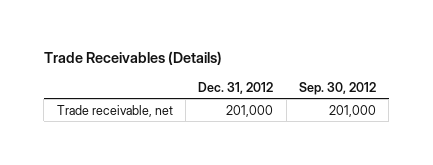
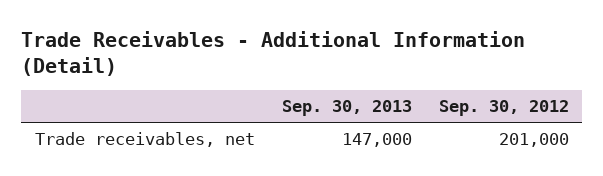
- Trade Receivables (Details)
+ Trade Receivables - Additional Information (Detail)
- | Dec. 31, 2012 | Sep. 30, 2012
+ | Sep. 30, 2013 | Sep. 30, 2012
- Trade receivable, net | 201,000 | 201,000
+ Trade receivables, net | 147,000 | 201,000

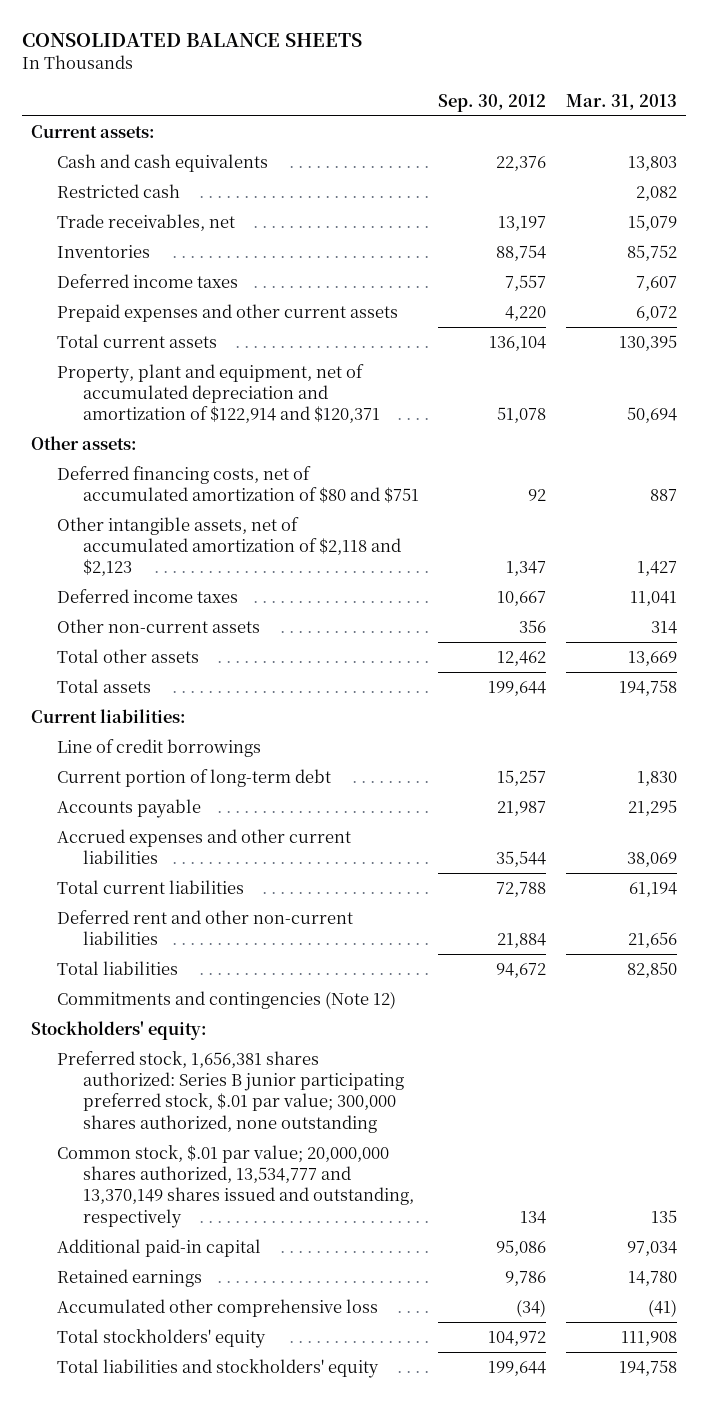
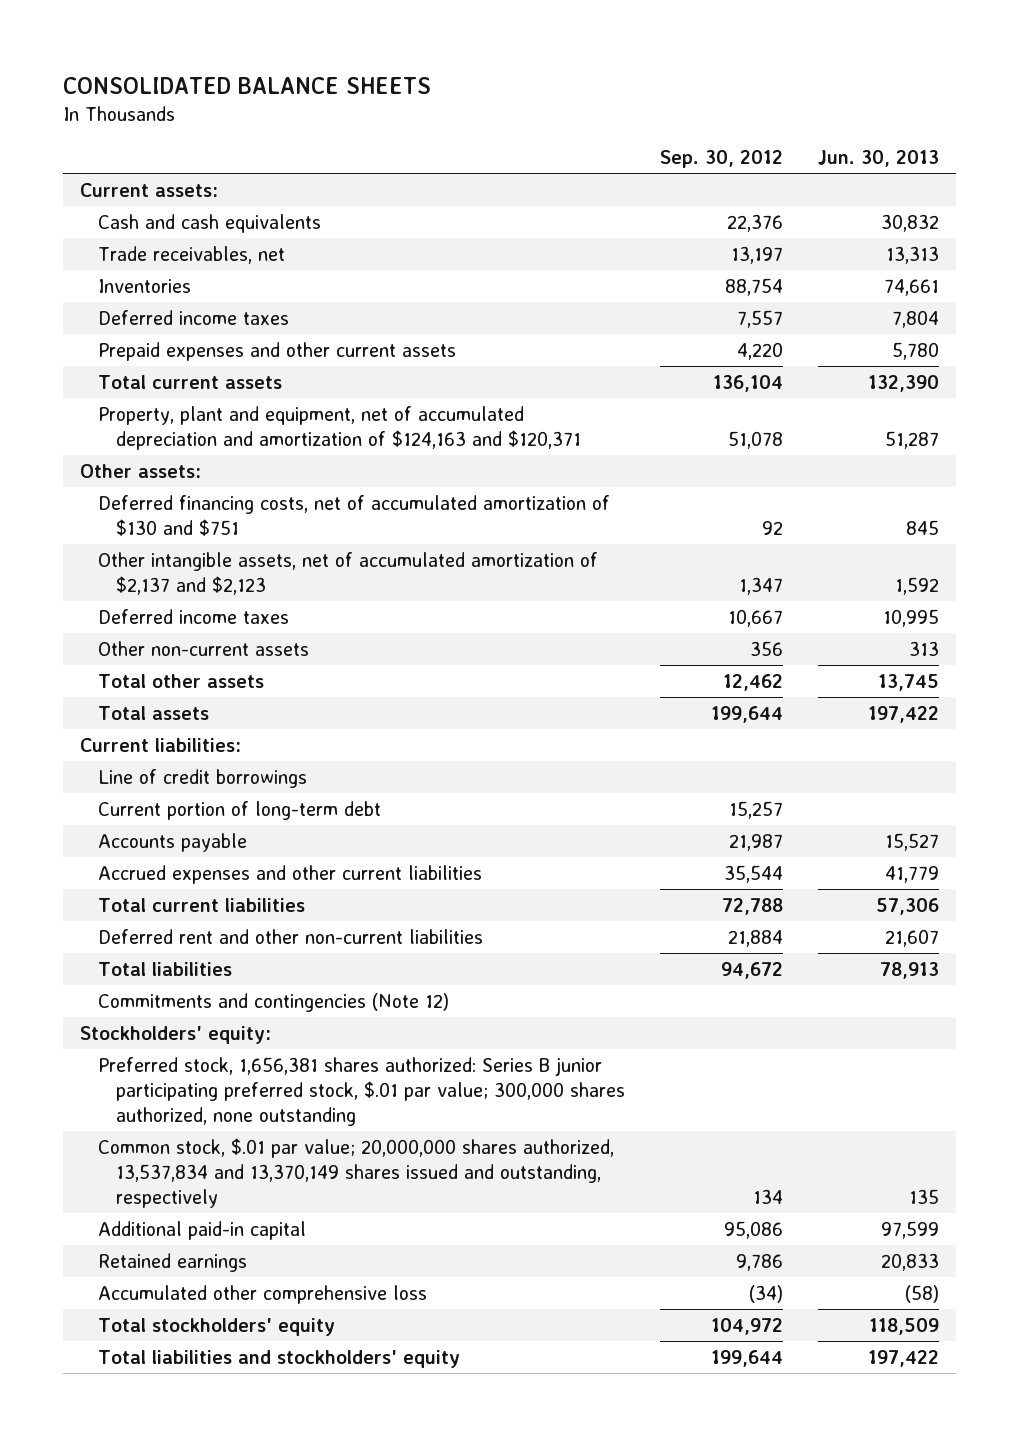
- | Sep. 30, 2012 | Mar. 31, 2013
+ | Sep. 30, 2012 | Jun. 30, 2013
- Restricted cash | | 2,082
- Property, plant and equipment, net of accumulated depreciation and amortization of $122,914 and $120,371 | 51,078 | 50,694
+ Property, plant and equipment, net of accumulated depreciation and amortization of $124,163 and $120,371 | 51,078 | 51,287
- Deferred financing costs, net of accumulated amortization of $80 and $751 | 92 | 887
- Other intangible assets, net of accumulated amortization of $2,118 and $2,123 | 1,347 | 1,427
+ Deferred financing costs, net of accumulated amortization of $130 and $751 | 92 | 845
+ Other intangible assets, net of accumulated amortization of $2,137 and $2,123 | 1,347 | 1,592
- Common stock, $.01 par value; 20,000,000 shares authorized, 13,534,777 and 13,370,149 shares issued and outstanding, respectively | 134 | 135
+ Common stock, $.01 par value; 20,000,000 shares authorized, 13,537,834 and 13,370,149 shares issued and outstanding, respectively | 134 | 135

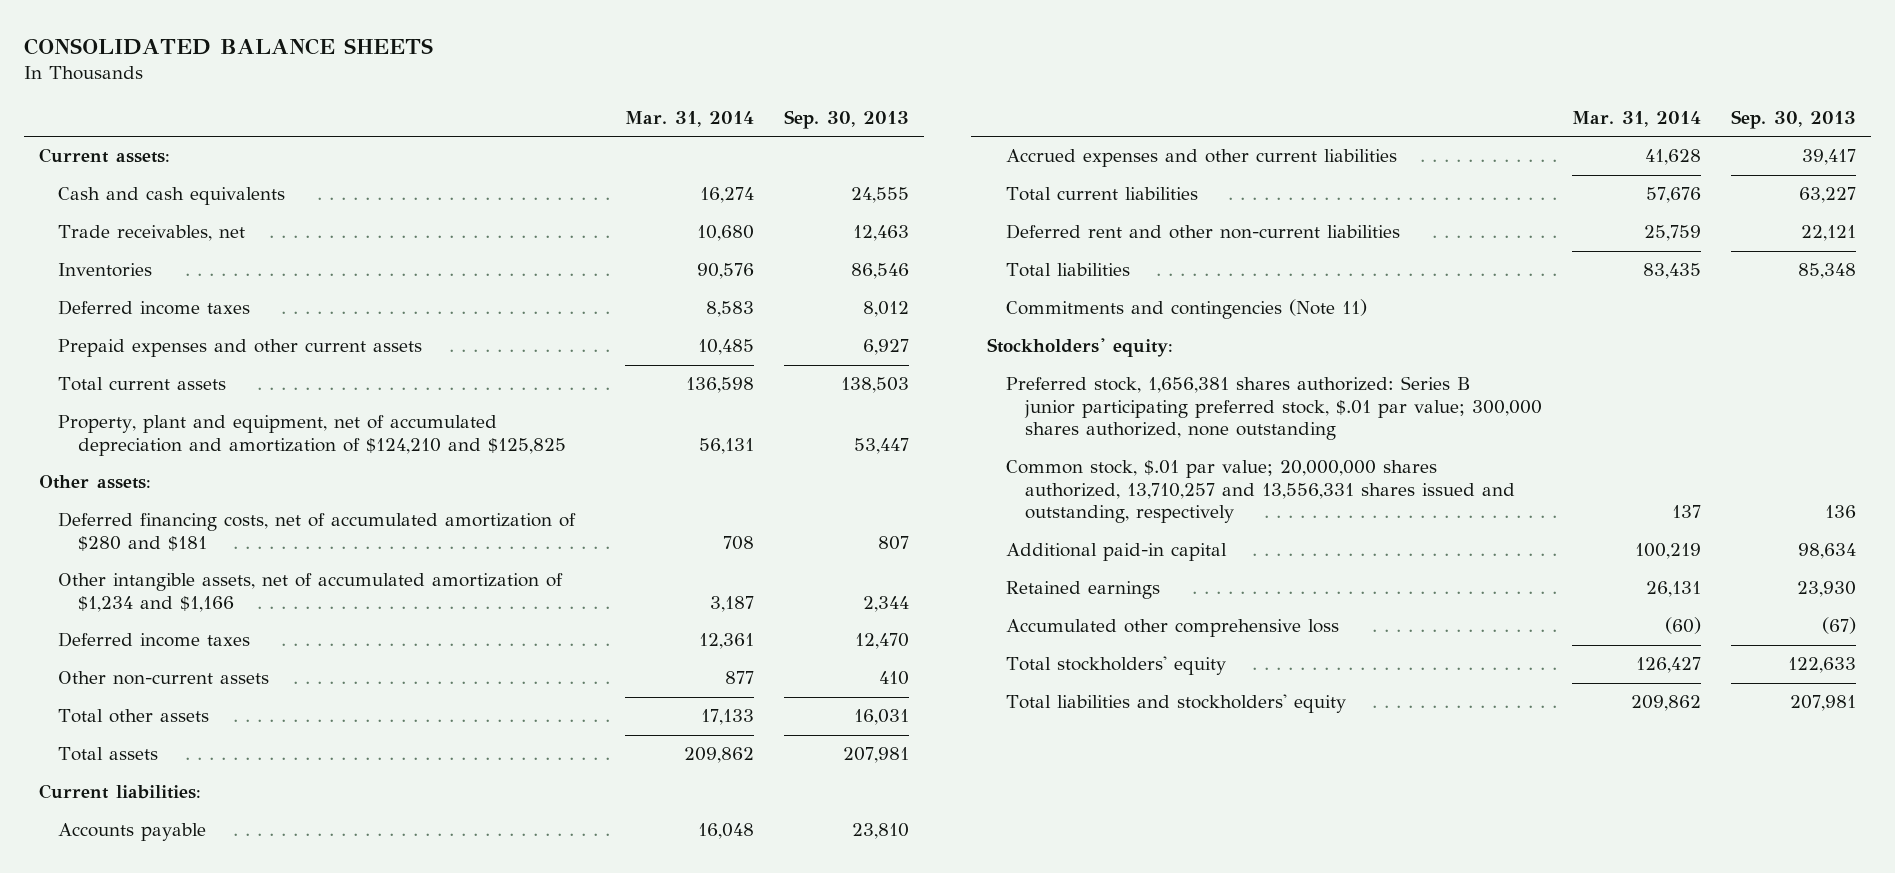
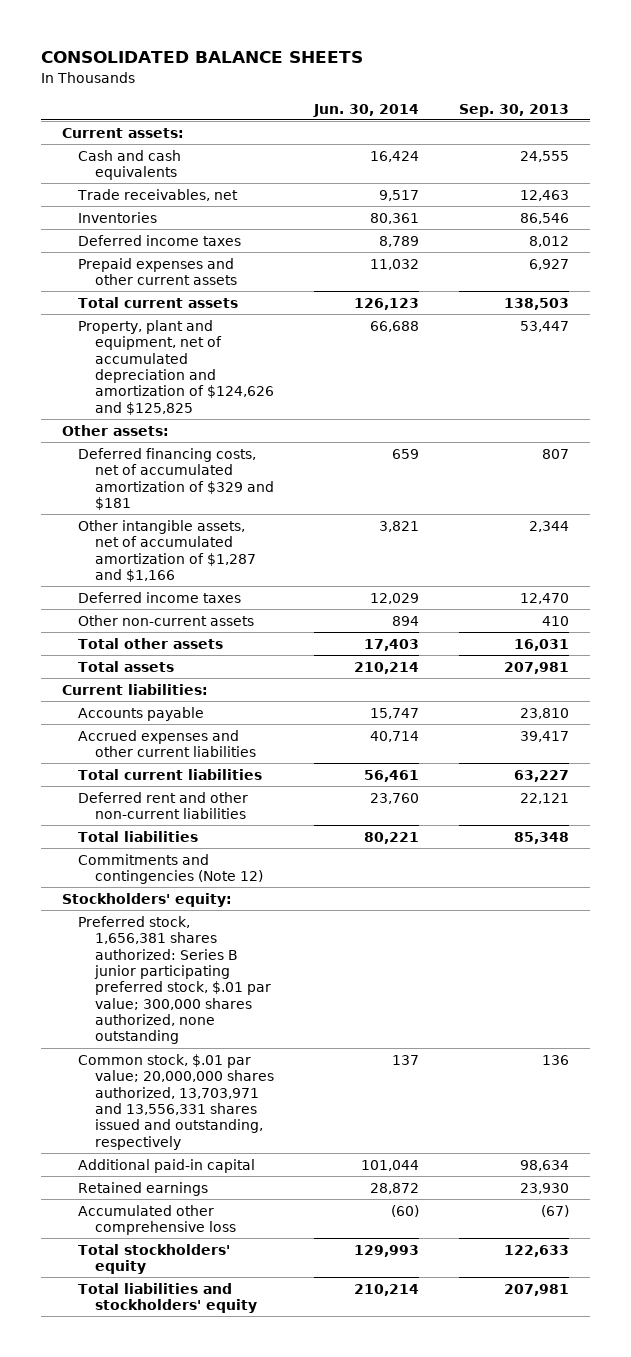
- | Mar. 31, 2014 | Sep. 30, 2013
+ | Jun. 30, 2014 | Sep. 30, 2013
- Property, plant and equipment, net of accumulated depreciation and amortization of $124,210 and $125,825 | 56,131 | 53,447
+ Property, plant and equipment, net of accumulated depreciation and amortization of $124,626 and $125,825 | 66,688 | 53,447
- Deferred financing costs, net of accumulated amortization of $280 and $181 | 708 | 807
- Other intangible assets, net of accumulated amortization of $1,234 and $1,166 | 3,187 | 2,344
+ Deferred financing costs, net of accumulated amortization of $329 and $181 | 659 | 807
+ Other intangible assets, net of accumulated amortization of $1,287 and $1,166 | 3,821 | 2,344
- Commitments and contingencies (Note 11)
+ Commitments and contingencies (Note 12)
- Common stock, $.01 par value; 20,000,000 shares authorized, 13,710,257 and 13,556,331 shares issued and outstanding, respectively | 137 | 136
+ Common stock, $.01 par value; 20,000,000 shares authorized, 13,703,971 and 13,556,331 shares issued and outstanding, respectively | 137 | 136

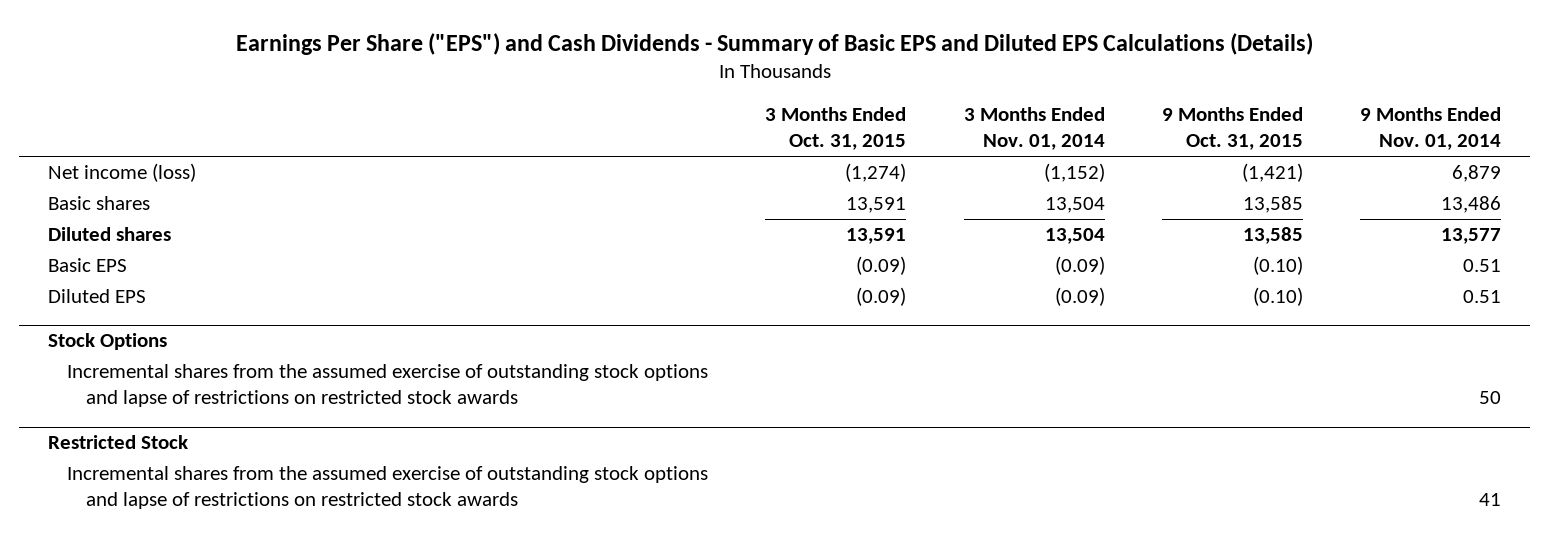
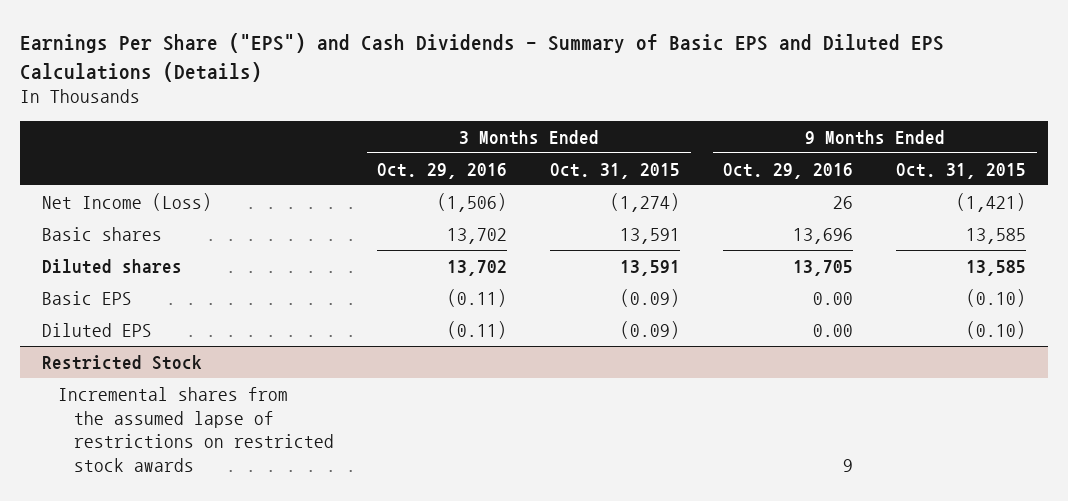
- | 3 Months Ended Oct. 31, 2015 | 3 Months Ended Nov. 01, 2014 | 9 Months Ended Oct. 31, 2015 | 9 Months Ended Nov. 01, 2014
+ | 3 Months Ended Oct. 29, 2016 | 3 Months Ended Oct. 31, 2015 | 9 Months Ended Oct. 29, 2016 | 9 Months Ended Oct. 31, 2015
- Net income (loss) | (1,274) | (1,152) | (1,421) | 6,879
+ Net Income (Loss) | (1,506) | (1,274) | 26 | (1,421)
- Stock Options
- Incremental shares from the assumed exercise of outstanding stock options and lapse of restrictions on restricted stock awards | | | | 50
@ Restricted Stock
- Incremental shares from the assumed exercise of outstanding stock options and lapse of restrictions on restricted stock awards | | | | 41
+ Incremental shares from the assumed lapse of restrictions on restricted stock awards | | | 9 |

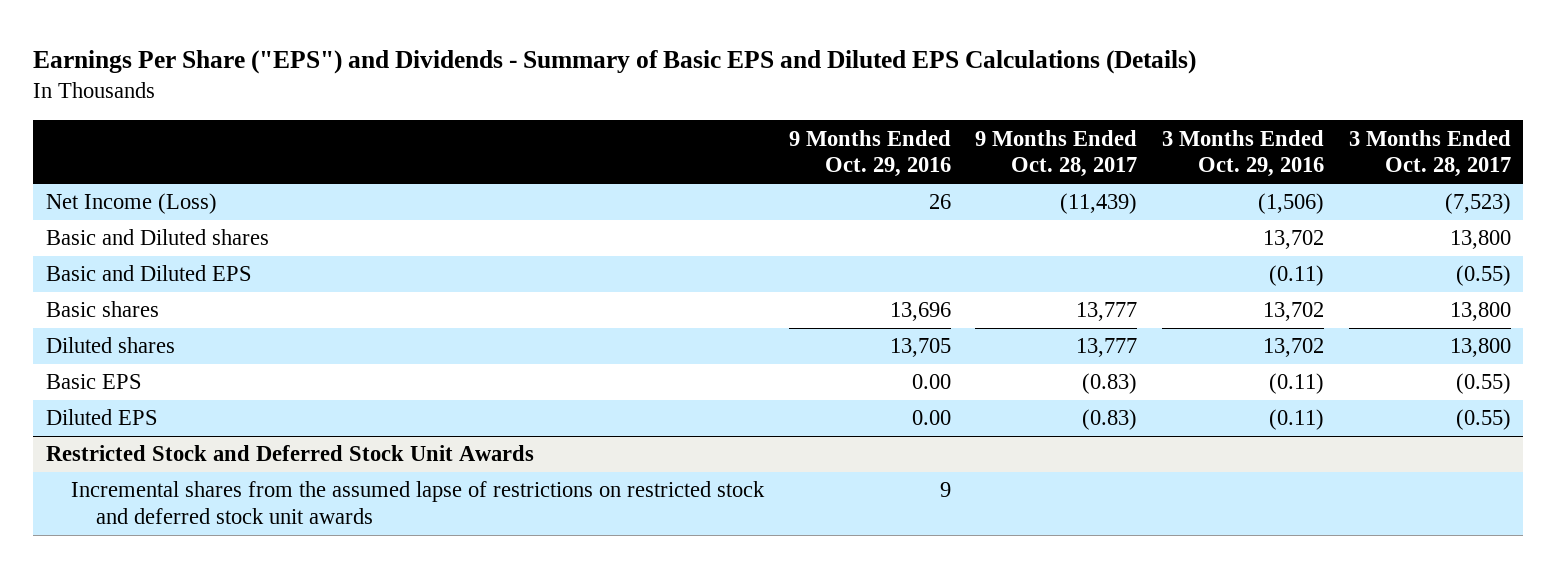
- Earnings Per Share ("EPS") and Cash Dividends - Summary of Basic EPS and Diluted EPS Calculations (Details)
+ Earnings Per Share ("EPS") and Dividends - Summary of Basic EPS and Diluted EPS Calculations (Details)
- | 3 Months Ended Oct. 29, 2016 | 3 Months Ended Oct. 31, 2015 | 9 Months Ended Oct. 29, 2016 | 9 Months Ended Oct. 31, 2015
+ | 9 Months Ended Oct. 29, 2016 | 9 Months Ended Oct. 28, 2017 | 3 Months Ended Oct. 29, 2016 | 3 Months Ended Oct. 28, 2017
+ Basic and Diluted shares | | | 13,702 | 13,800
+ Basic and Diluted EPS | | | (0.11) | (0.55)
- Restricted Stock
- Incremental shares from the assumed lapse of restrictions on restricted stock awards | | | 9 |
+ Restricted Stock and Deferred Stock Unit Awards
+ Incremental shares from the assumed lapse of restrictions on restricted stock and deferred stock unit awards | 9 | | |

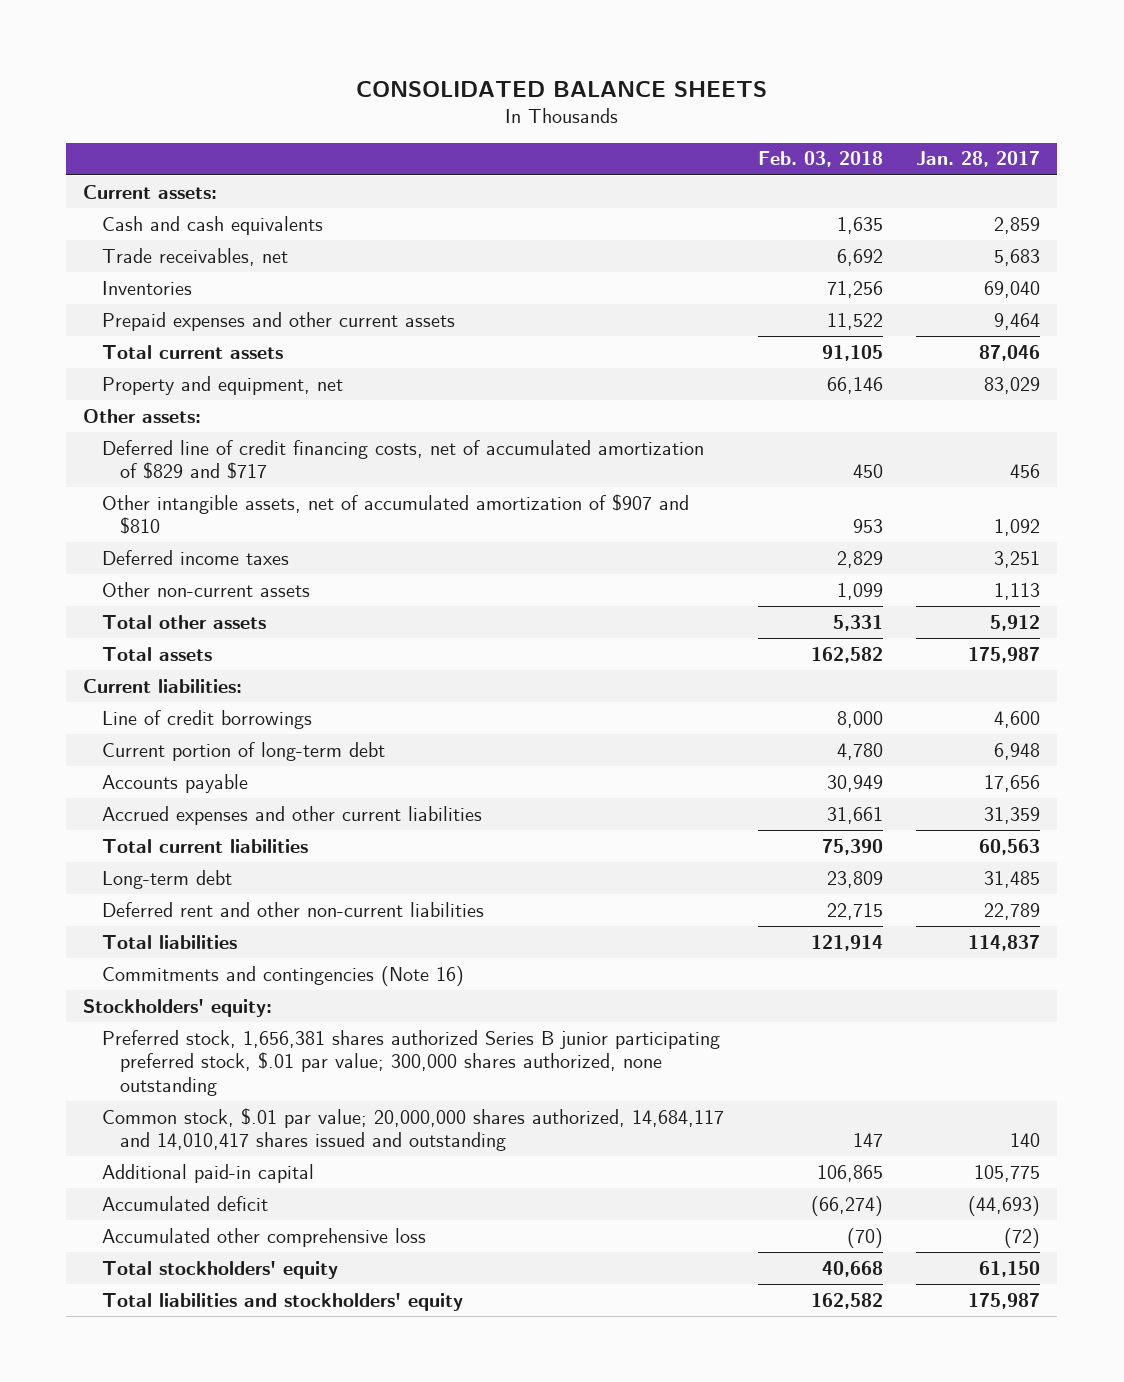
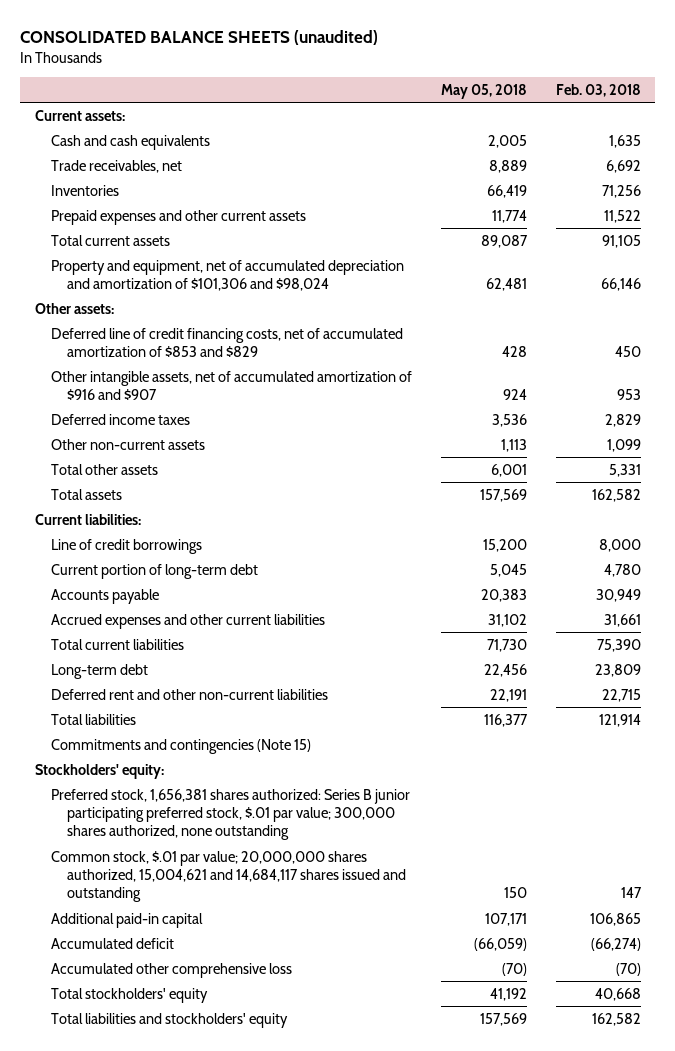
- CONSOLIDATED BALANCE SHEETS
+ CONSOLIDATED BALANCE SHEETS (unaudited)
- | Feb. 03, 2018 | Jan. 28, 2017
+ | May 05, 2018 | Feb. 03, 2018
- Property and equipment, net | 66,146 | 83,029
+ Property and equipment, net of accumulated depreciation and amortization of $101,306 and $98,024 | 62,481 | 66,146
- Deferred line of credit financing costs, net of accumulated amortization of $829 and $717 | 450 | 456
- Other intangible assets, net of accumulated amortization of $907 and $810 | 953 | 1,092
+ Deferred line of credit financing costs, net of accumulated amortization of $853 and $829 | 428 | 450
+ Other intangible assets, net of accumulated amortization of $916 and $907 | 924 | 953
- Commitments and contingencies (Note 16)
+ Commitments and contingencies (Note 15)
- Preferred stock, 1,656,381 shares authorized Series B junior participating preferred stock, $.01 par value; 300,000 shares authorized, none outstanding
- Common stock, $.01 par value; 20,000,000 shares authorized, 14,684,117 and 14,010,417 shares issued and outstanding | 147 | 140
+ Preferred stock, 1,656,381 shares authorized: Series B junior participating preferred stock, $.01 par value; 300,000 shares authorized, none outstanding
+ Common stock, $.01 par value; 20,000,000 shares authorized, 15,004,621 and 14,684,117 shares issued and outstanding | 150 | 147

